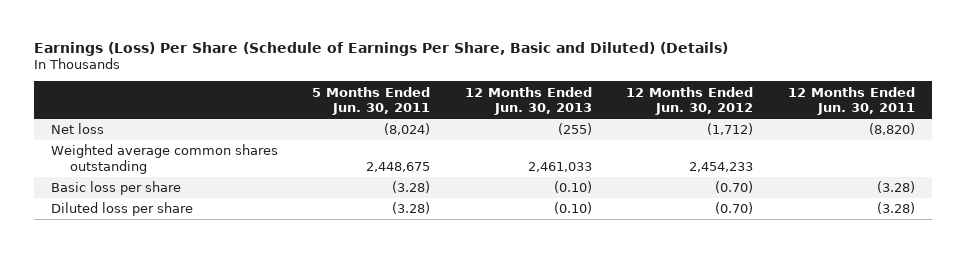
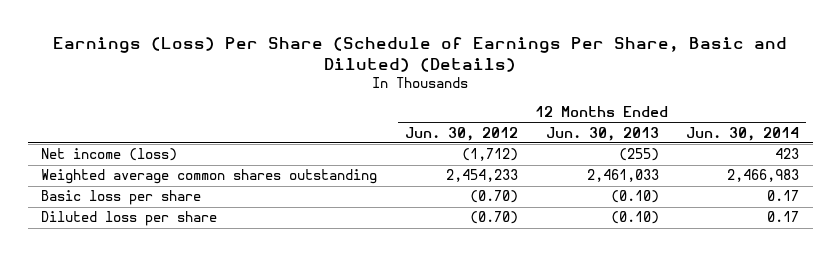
- | 5 Months Ended Jun. 30, 2011 | 12 Months Ended Jun. 30, 2013 | 12 Months Ended Jun. 30, 2012 | 12 Months Ended Jun. 30, 2011
+ | 12 Months Ended Jun. 30, 2012 | 12 Months Ended Jun. 30, 2013 | 12 Months Ended Jun. 30, 2014
- Net loss | (8,024) | (255) | (1,712) | (8,820)
+ Net income (loss) | (1,712) | (255) | 423

